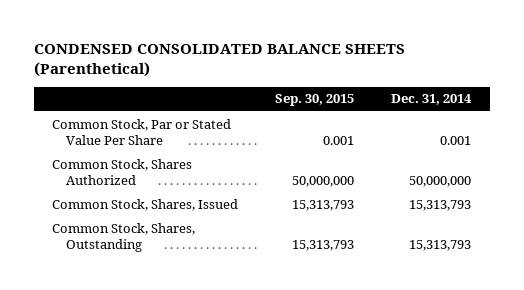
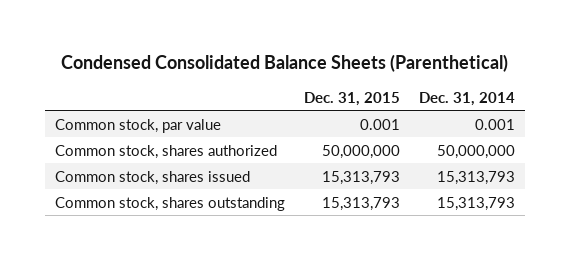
- CONDENSED CONSOLIDATED BALANCE SHEETS (Parenthetical)
+ Condensed Consolidated Balance Sheets (Parenthetical)
- | Sep. 30, 2015 | Dec. 31, 2014
+ | Dec. 31, 2015 | Dec. 31, 2014
- Common Stock, Par or Stated Value Per Share | 0.001 | 0.001
- Common Stock, Shares Authorized | 50,000,000 | 50,000,000
- Common Stock, Shares, Issued | 15,313,793 | 15,313,793
- Common Stock, Shares, Outstanding | 15,313,793 | 15,313,793
+ Common stock, par value | 0.001 | 0.001
+ Common stock, shares authorized | 50,000,000 | 50,000,000
+ Common stock, shares issued | 15,313,793 | 15,313,793
+ Common stock, shares outstanding | 15,313,793 | 15,313,793

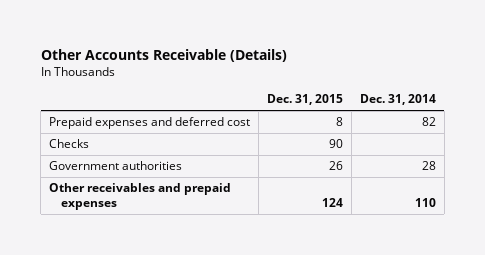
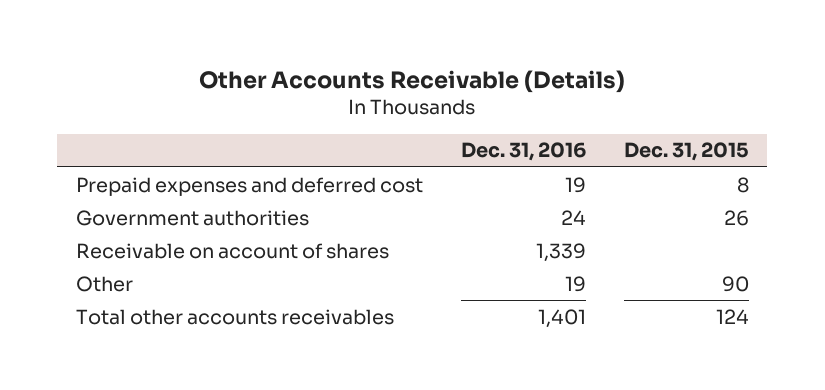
- | Dec. 31, 2015 | Dec. 31, 2014
+ | Dec. 31, 2016 | Dec. 31, 2015
- Checks | 90 |
- Other receivables and prepaid expenses | 124 | 110
+ Receivable on account of shares | 1,339 |
+ Other | 19 | 90
+ Total other accounts receivables | 1,401 | 124

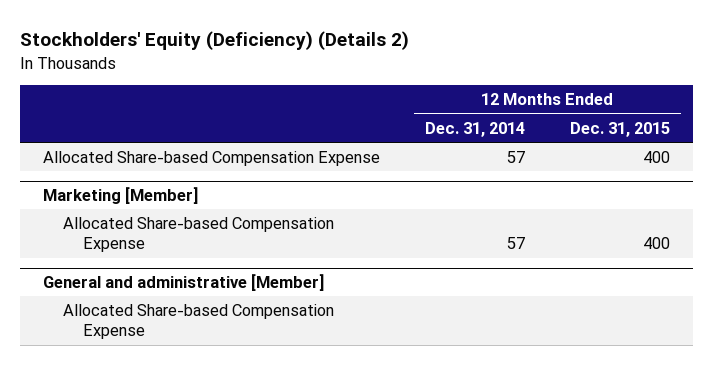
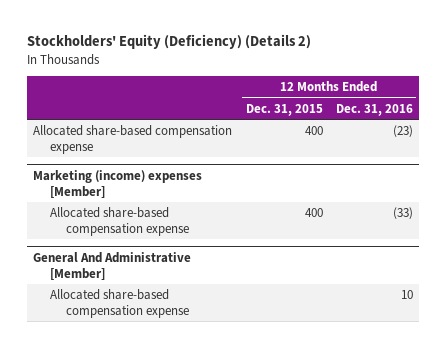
- | 12 Months Ended Dec. 31, 2014 | 12 Months Ended Dec. 31, 2015
+ | 12 Months Ended Dec. 31, 2015 | 12 Months Ended Dec. 31, 2016
- Allocated Share-based Compensation Expense | 57 | 400
- Marketing [Member]
- Allocated Share-based Compensation Expense | 57 | 400
- General and administrative [Member]
- Allocated Share-based Compensation Expense
+ Allocated share-based compensation expense | 400 | (23)
+ Marketing (income) expenses [Member]
+ Allocated share-based compensation expense | 400 | (33)
+ General And Administrative [Member]
+ Allocated share-based compensation expense | | 10

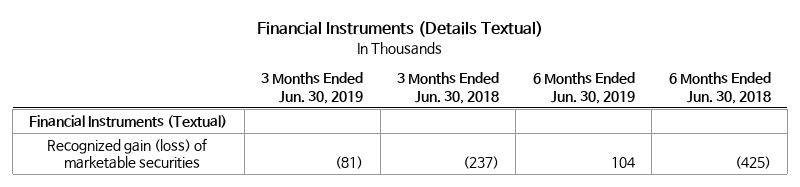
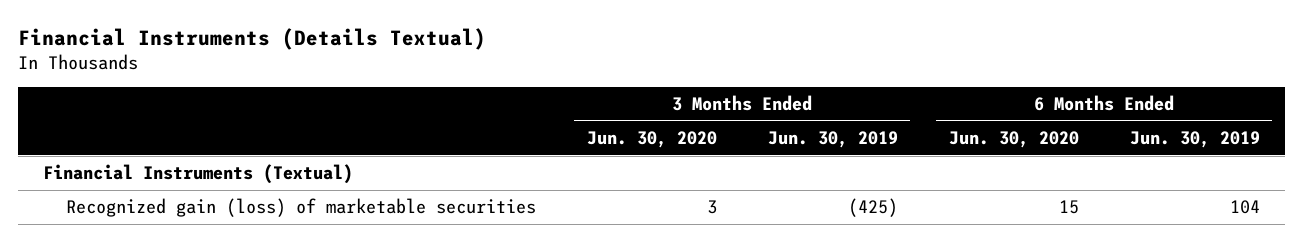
- | 3 Months Ended Jun. 30, 2019 | 3 Months Ended Jun. 30, 2018 | 6 Months Ended Jun. 30, 2019 | 6 Months Ended Jun. 30, 2018
+ | 3 Months Ended Jun. 30, 2020 | 3 Months Ended Jun. 30, 2019 | 6 Months Ended Jun. 30, 2020 | 6 Months Ended Jun. 30, 2019
- Recognized gain (loss) of marketable securities | (81) | (237) | 104 | (425)
+ Recognized gain (loss) of marketable securities | 3 | (425) | 15 | 104

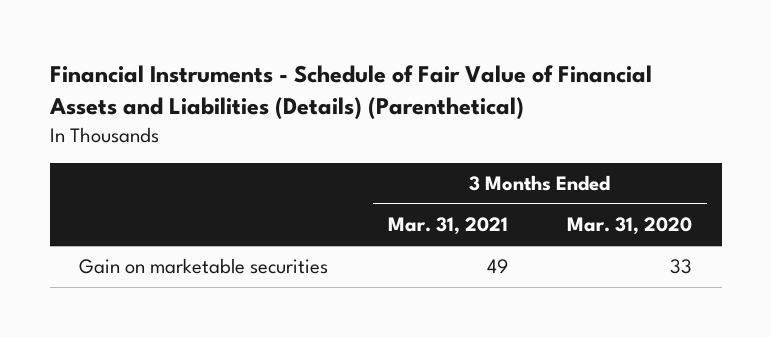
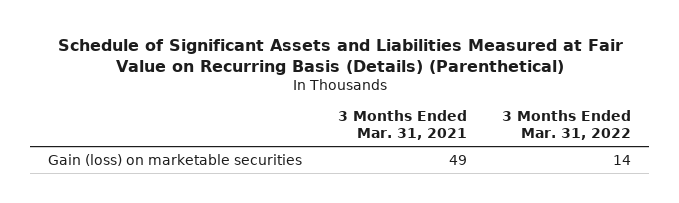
- Financial Instruments - Schedule of Fair Value of Financial Assets and Liabilities (Details) (Parenthetical)
+ Schedule of Significant Assets and Liabilities Measured at Fair Value on Recurring Basis (Details) (Parenthetical)
- | 3 Months Ended Mar. 31, 2021 | 3 Months Ended Mar. 31, 2020
+ | 3 Months Ended Mar. 31, 2021 | 3 Months Ended Mar. 31, 2022
- Gain on marketable securities | 49 | 33
+ Gain (loss) on marketable securities | 49 | 14

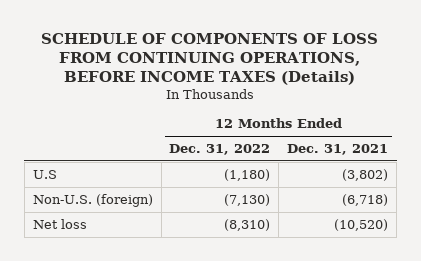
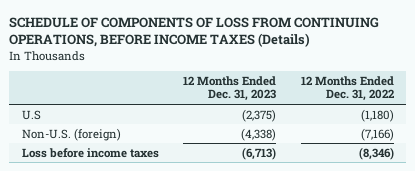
- | 12 Months Ended Dec. 31, 2022 | 12 Months Ended Dec. 31, 2021
+ | 12 Months Ended Dec. 31, 2023 | 12 Months Ended Dec. 31, 2022
- Non-U.S. (foreign) | (7,130) | (6,718)
- Net loss | (8,310) | (10,520)
+ Non-U.S. (foreign) | (4,338) | (7,166)
+ Loss before income taxes | (6,713) | (8,346)

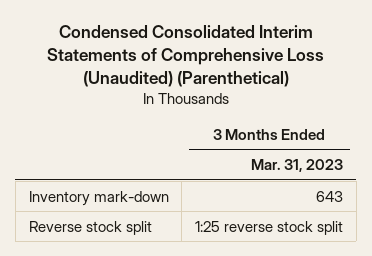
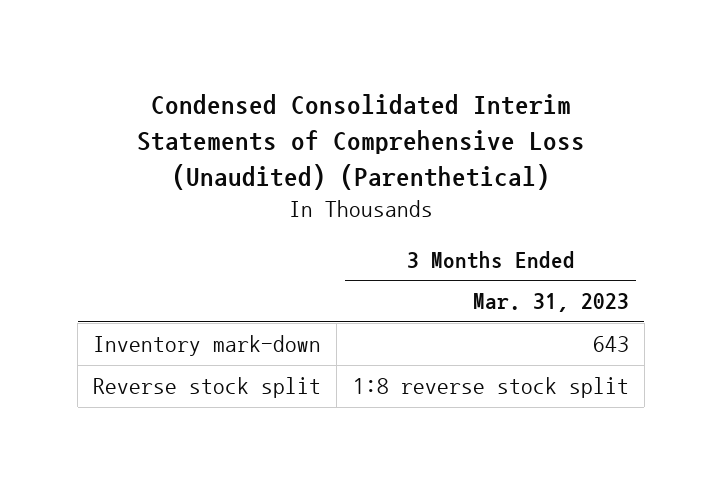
- Reverse stock split | 1:25 reverse stock split
+ Reverse stock split | 1:8 reverse stock split

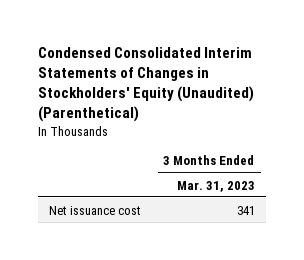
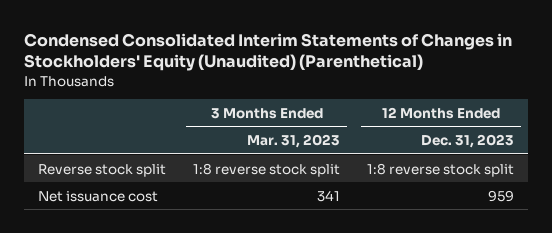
- | 3 Months Ended Mar. 31, 2023
+ | 3 Months Ended Mar. 31, 2023 | 12 Months Ended Dec. 31, 2023
+ Reverse stock split | 1:8 reverse stock split | 1:8 reverse stock split

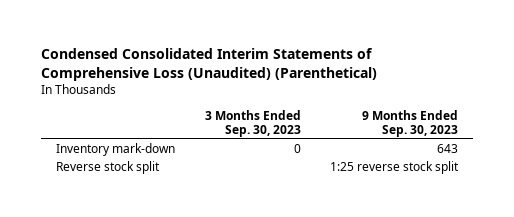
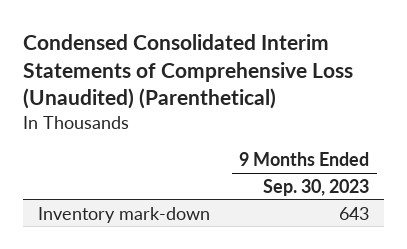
- | 3 Months Ended Sep. 30, 2023 | 9 Months Ended Sep. 30, 2023
+ | 9 Months Ended Sep. 30, 2023
- Reverse stock split | | 1:25 reverse stock split

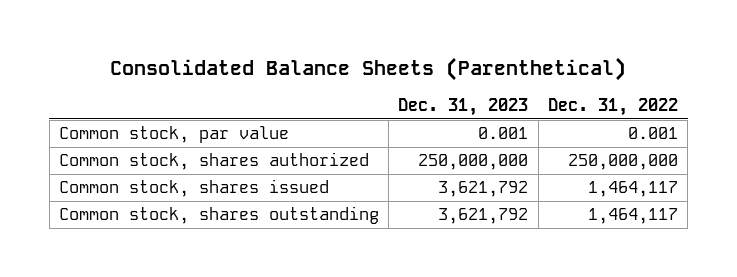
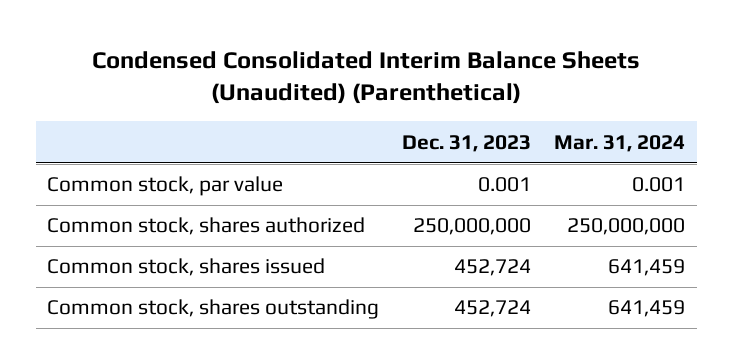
- Consolidated Balance Sheets (Parenthetical)
+ Condensed Consolidated Interim Balance Sheets (Unaudited) (Parenthetical)
- | Dec. 31, 2023 | Dec. 31, 2022
+ | Dec. 31, 2023 | Mar. 31, 2024
- Common stock, shares issued | 3,621,792 | 1,464,117
- Common stock, shares outstanding | 3,621,792 | 1,464,117
+ Common stock, shares issued | 452,724 | 641,459
+ Common stock, shares outstanding | 452,724 | 641,459

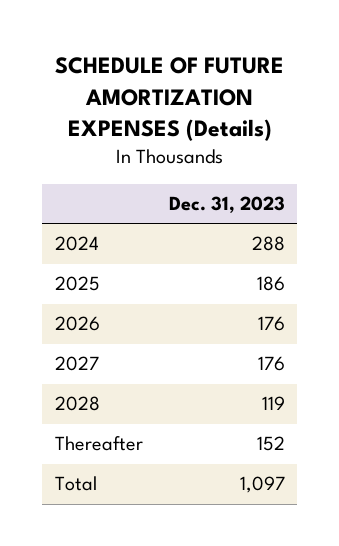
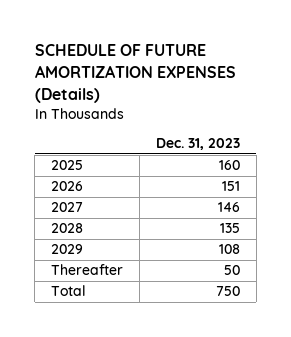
- 2024 | 288
- 2025 | 186
- 2026 | 176
- 2027 | 176
- 2028 | 119
- Thereafter | 152
- Total | 1,097
+ 2025 | 160
+ 2026 | 151
+ 2027 | 146
+ 2028 | 135
+ 2029 | 108
+ Thereafter | 50
+ Total | 750

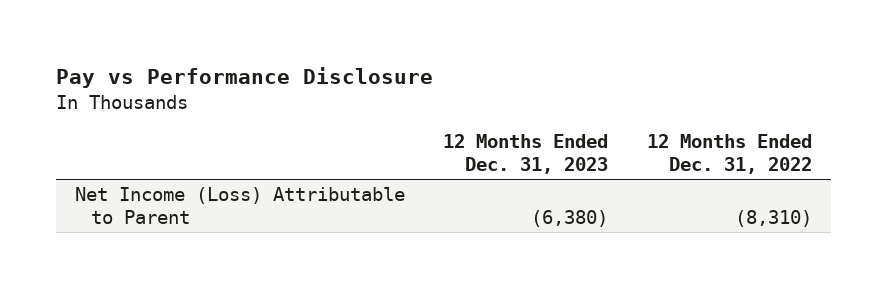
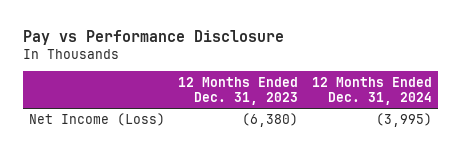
- | 12 Months Ended Dec. 31, 2023 | 12 Months Ended Dec. 31, 2022
+ | 12 Months Ended Dec. 31, 2023 | 12 Months Ended Dec. 31, 2024
- Net Income (Loss) Attributable to Parent | (6,380) | (8,310)
+ Net Income (Loss) | (6,380) | (3,995)

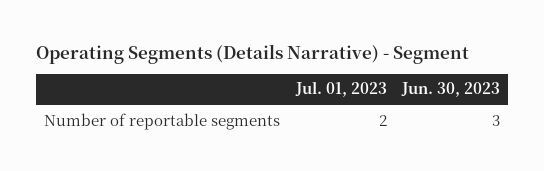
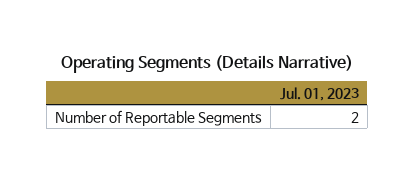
- Operating Segments (Details Narrative) - Segment
+ Operating Segments (Details Narrative)
- | Jul. 01, 2023 | Jun. 30, 2023
+ | Jul. 01, 2023
- Number of reportable segments | 2 | 3
+ Number of Reportable Segments | 2

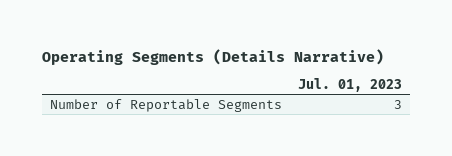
- Number of Reportable Segments | 2
+ Number of Reportable Segments | 3

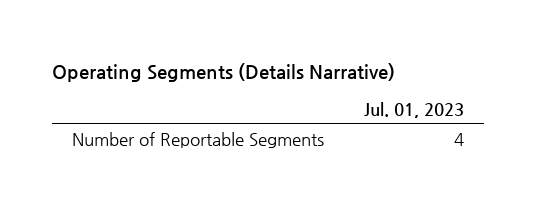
- Number of Reportable Segments | 3
+ Number of Reportable Segments | 4

